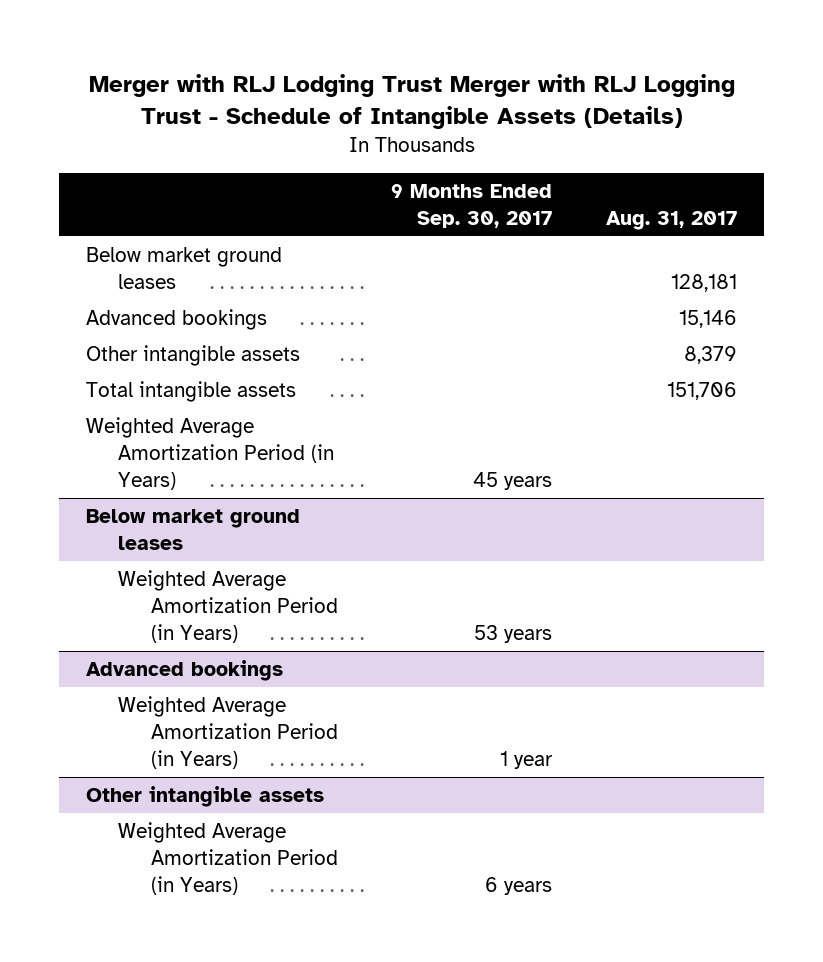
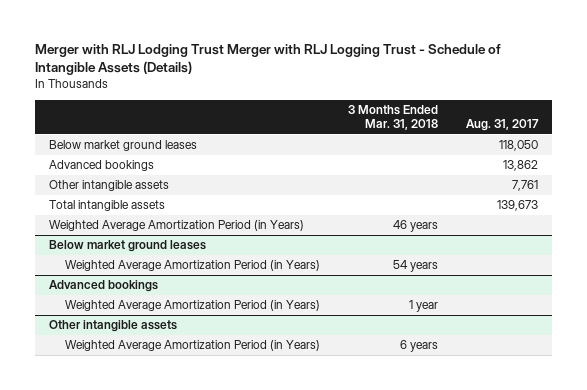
- | 9 Months Ended Sep. 30, 2017 | Aug. 31, 2017
+ | 3 Months Ended Mar. 31, 2018 | Aug. 31, 2017
- Below market ground leases | | 128,181
- Advanced bookings | | 15,146
- Other intangible assets | | 8,379
- Total intangible assets | | 151,706
+ Below market ground leases | | 118,050
+ Advanced bookings | | 13,862
+ Other intangible assets | | 7,761
+ Total intangible assets | | 139,673

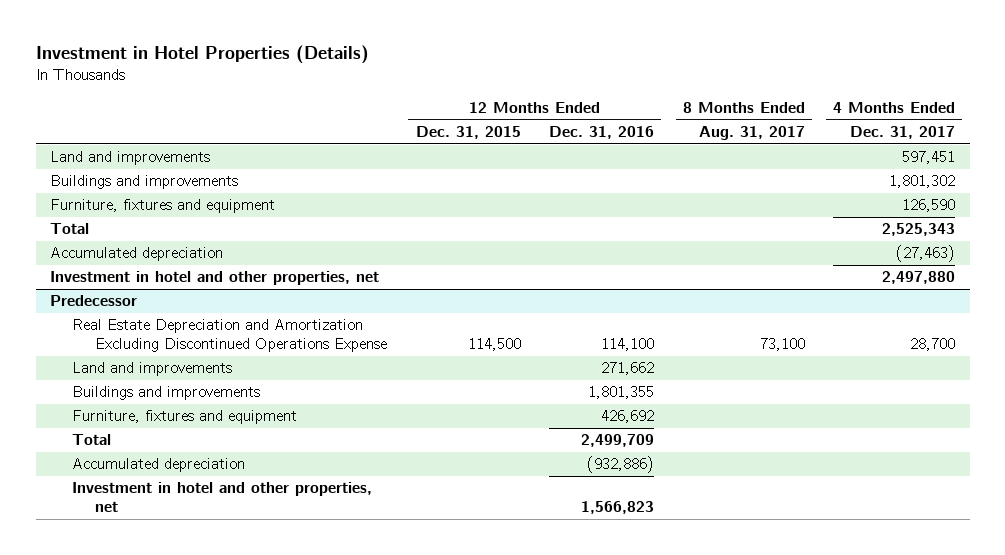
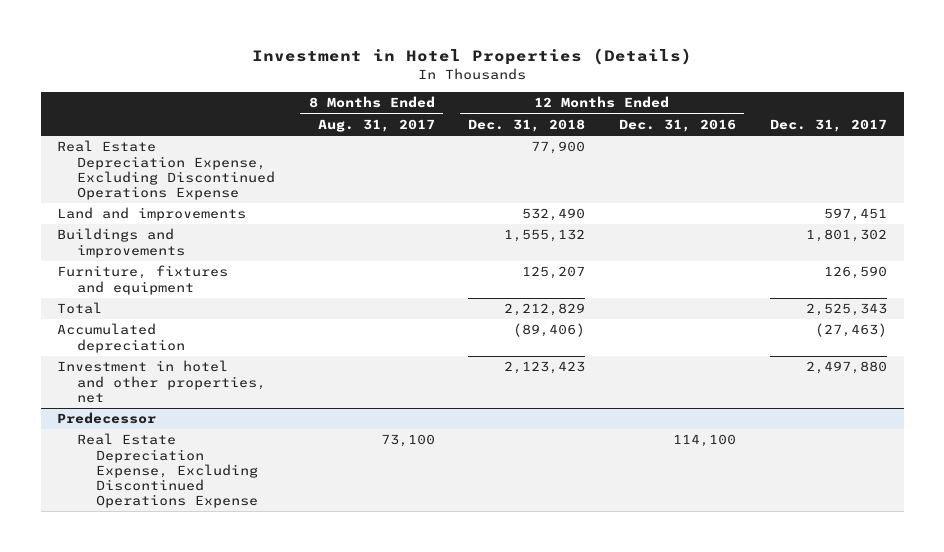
- | 12 Months Ended Dec. 31, 2015 | 12 Months Ended Dec. 31, 2016 | 8 Months Ended Aug. 31, 2017 | 4 Months Ended Dec. 31, 2017
+ | 8 Months Ended Aug. 31, 2017 | 12 Months Ended Dec. 31, 2018 | 12 Months Ended Dec. 31, 2016 | Dec. 31, 2017
+ Real Estate Depreciation Expense, Excluding Discontinued Operations Expense | | 77,900 | |
@ Predecessor
- Real Estate Depreciation and Amortization Excluding Discontinued Operations Expense | 114,500 | 114,100 | 73,100 | 28,700
- Land and improvements | | 271,662 | |
- Buildings and improvements | | 1,801,355 | |
- Furniture, fixtures and equipment | | 426,692 | |
- Total | | 2,499,709 | |
- Accumulated depreciation | | (932,886) | |
- Investment in hotel and other properties, net | | 1,566,823 | |
+ Real Estate Depreciation Expense, Excluding Discontinued Operations Expense | 73,100 | | 114,100 |

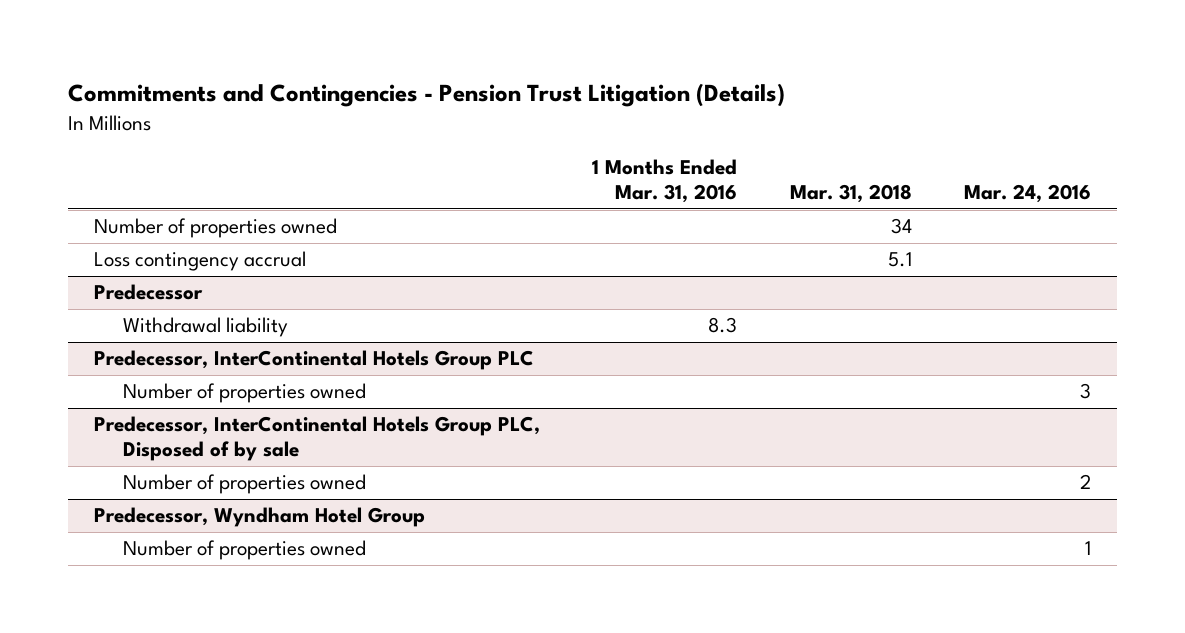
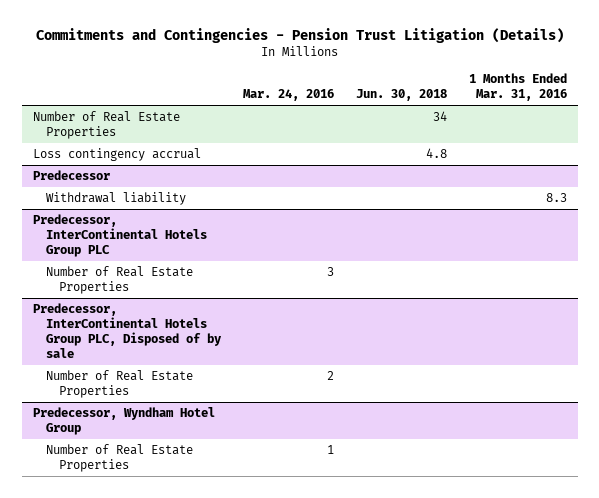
- | 1 Months Ended Mar. 31, 2016 | Mar. 31, 2018 | Mar. 24, 2016
+ | Mar. 24, 2016 | Jun. 30, 2018 | 1 Months Ended Mar. 31, 2016
- Number of properties owned | | 34 |
+ Number of Real Estate Properties | | 34 |
@ Predecessor, InterContinental Hotels Group PLC
- Number of properties owned | | | 3
+ Number of Real Estate Properties | 3 | |
@ Predecessor, InterContinental Hotels Group PLC, Disposed of by sale
- Number of properties owned | | | 2
+ Number of Real Estate Properties | 2 | |
@ Predecessor, Wyndham Hotel Group
- Number of properties owned | | | 1
+ Number of Real Estate Properties | 1 | |

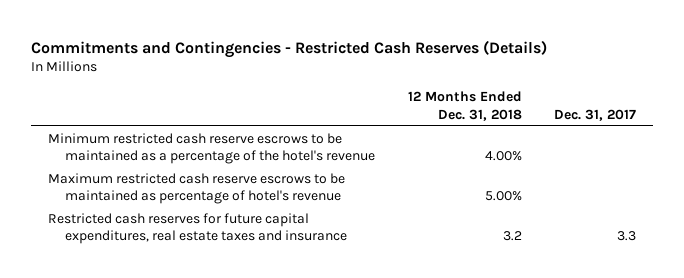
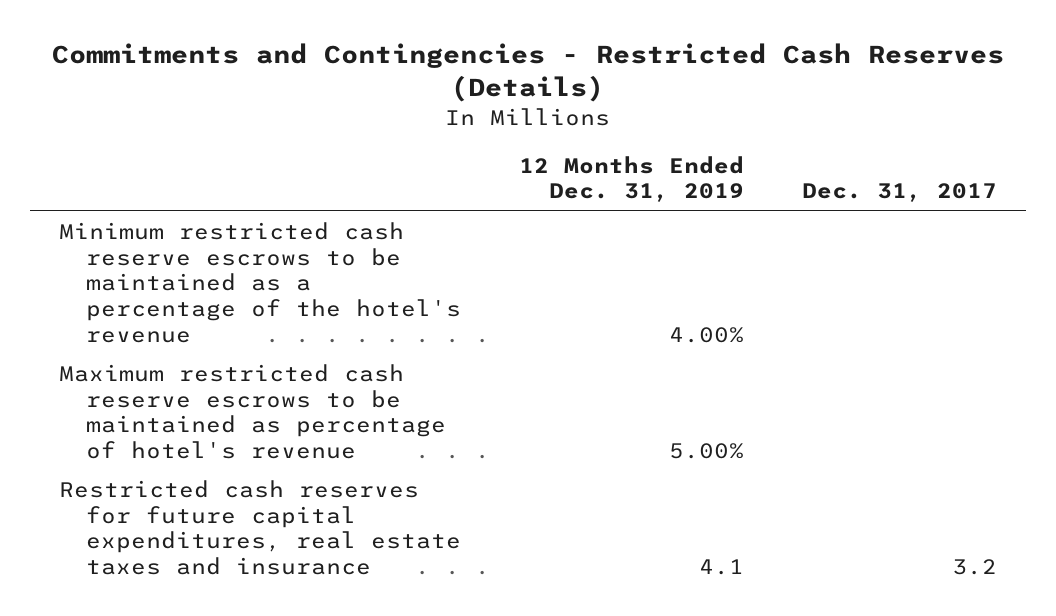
- | 12 Months Ended Dec. 31, 2018 | Dec. 31, 2017
+ | 12 Months Ended Dec. 31, 2019 | Dec. 31, 2017
- Restricted cash reserves for future capital expenditures, real estate taxes and insurance | 3.2 | 3.3
+ Restricted cash reserves for future capital expenditures, real estate taxes and insurance | 4.1 | 3.2

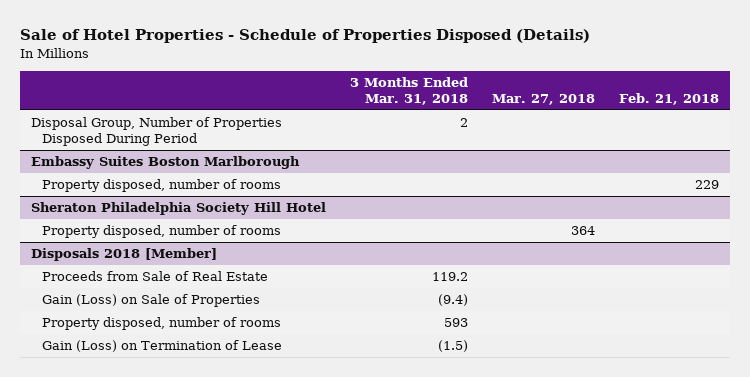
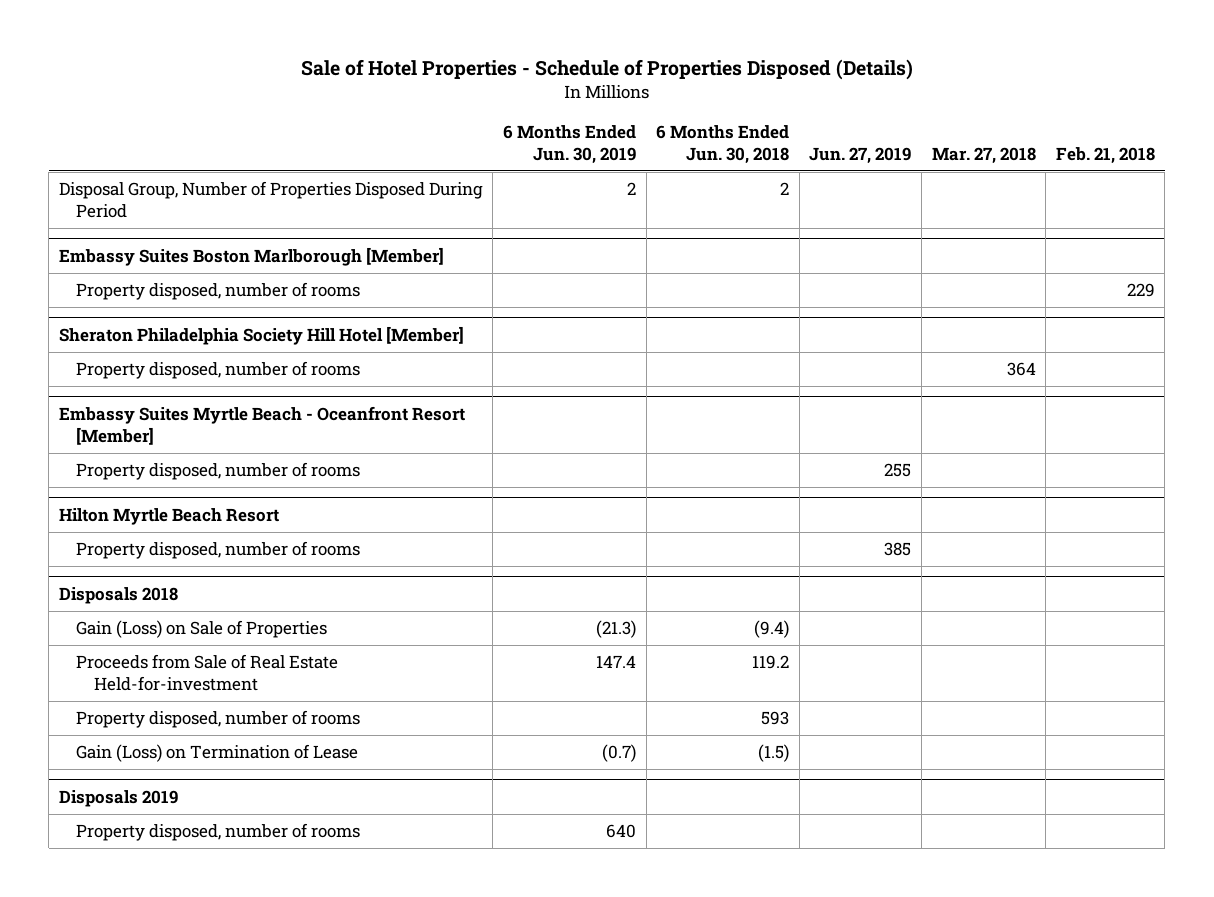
- | 3 Months Ended Mar. 31, 2018 | Mar. 27, 2018 | Feb. 21, 2018
+ | 6 Months Ended Jun. 30, 2019 | 6 Months Ended Jun. 30, 2018 | Jun. 27, 2019 | Mar. 27, 2018 | Feb. 21, 2018
- Embassy Suites Boston Marlborough
+ Embassy Suites Boston Marlborough [Member]
- Sheraton Philadelphia Society Hill Hotel
+ Sheraton Philadelphia Society Hill Hotel [Member]
- Disposals 2018 [Member]
- Proceeds from Sale of Real Estate | 119.2 | |
+ Embassy Suites Myrtle Beach - Oceanfront Resort [Member]
+ Property disposed, number of rooms | | | 255 | |
+ Hilton Myrtle Beach Resort
+ Property disposed, number of rooms | | | 385 | |
+ Disposals 2018
+ Proceeds from Sale of Real Estate Held-for-investment | 147.4 | 119.2 | | |
+ Disposals 2019
+ Property disposed, number of rooms | 640 | | | |

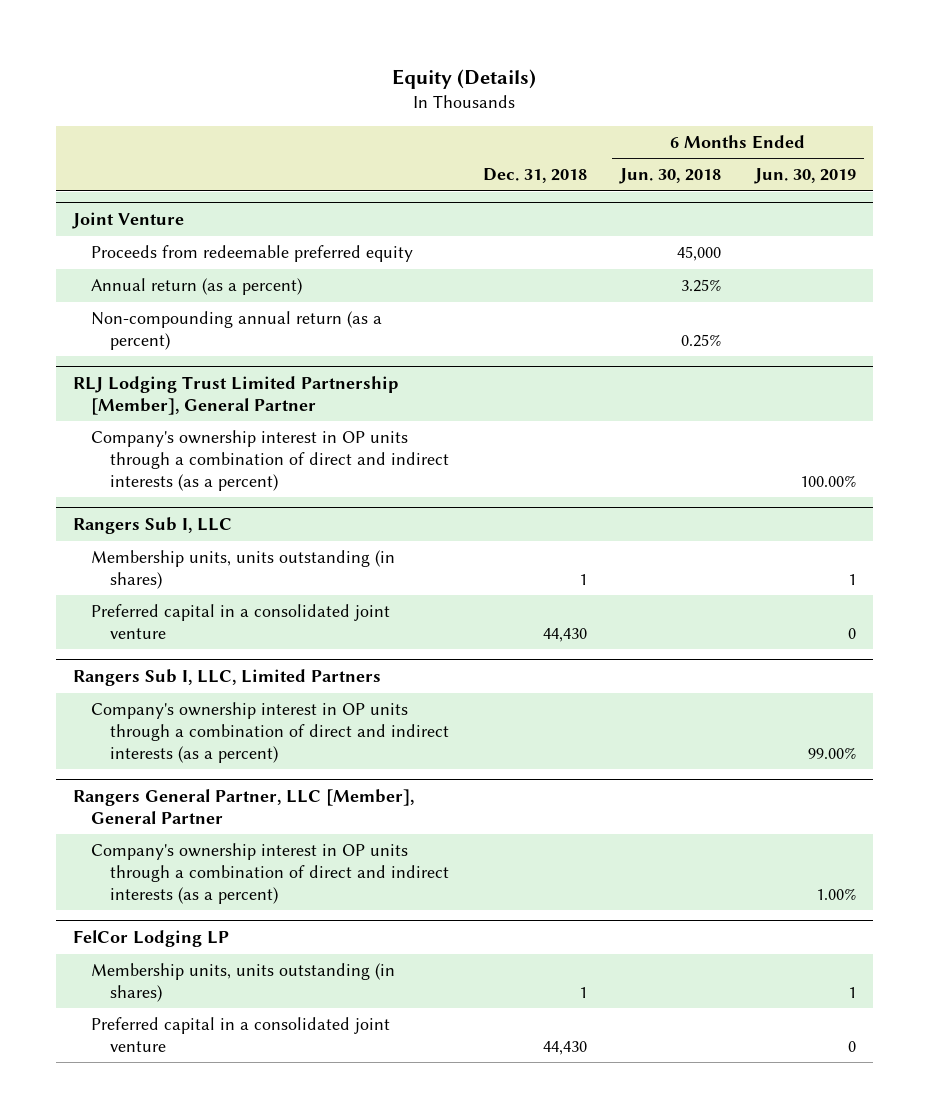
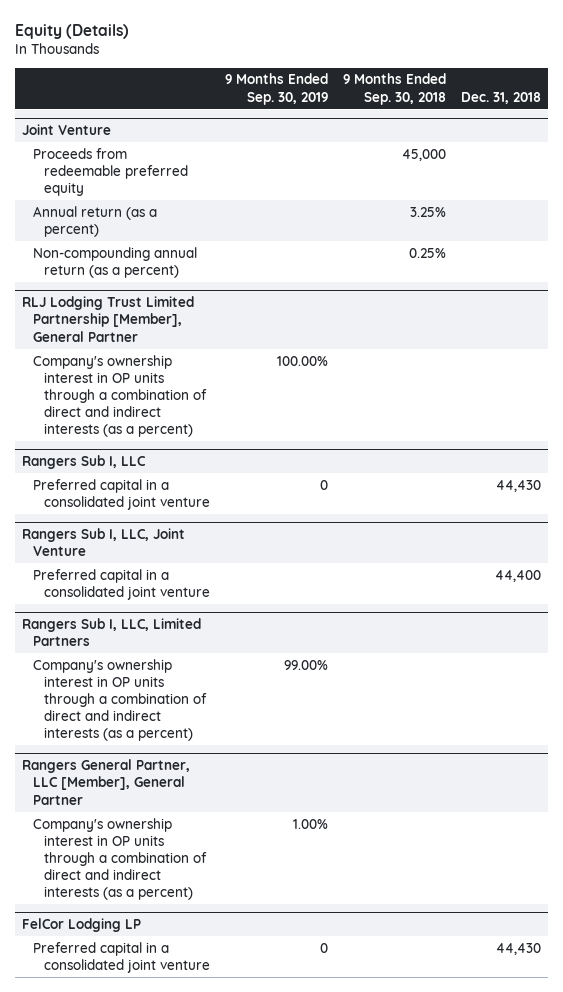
- | Dec. 31, 2018 | 6 Months Ended Jun. 30, 2018 | 6 Months Ended Jun. 30, 2019
+ | 9 Months Ended Sep. 30, 2019 | 9 Months Ended Sep. 30, 2018 | Dec. 31, 2018
@ Rangers Sub I, LLC
- Membership units, units outstanding (in shares) | 1 | | 1
+ Rangers Sub I, LLC, Joint Venture
+ Preferred capital in a consolidated joint venture | | | 44,400
@ FelCor Lodging LP
- Membership units, units outstanding (in shares) | 1 | | 1

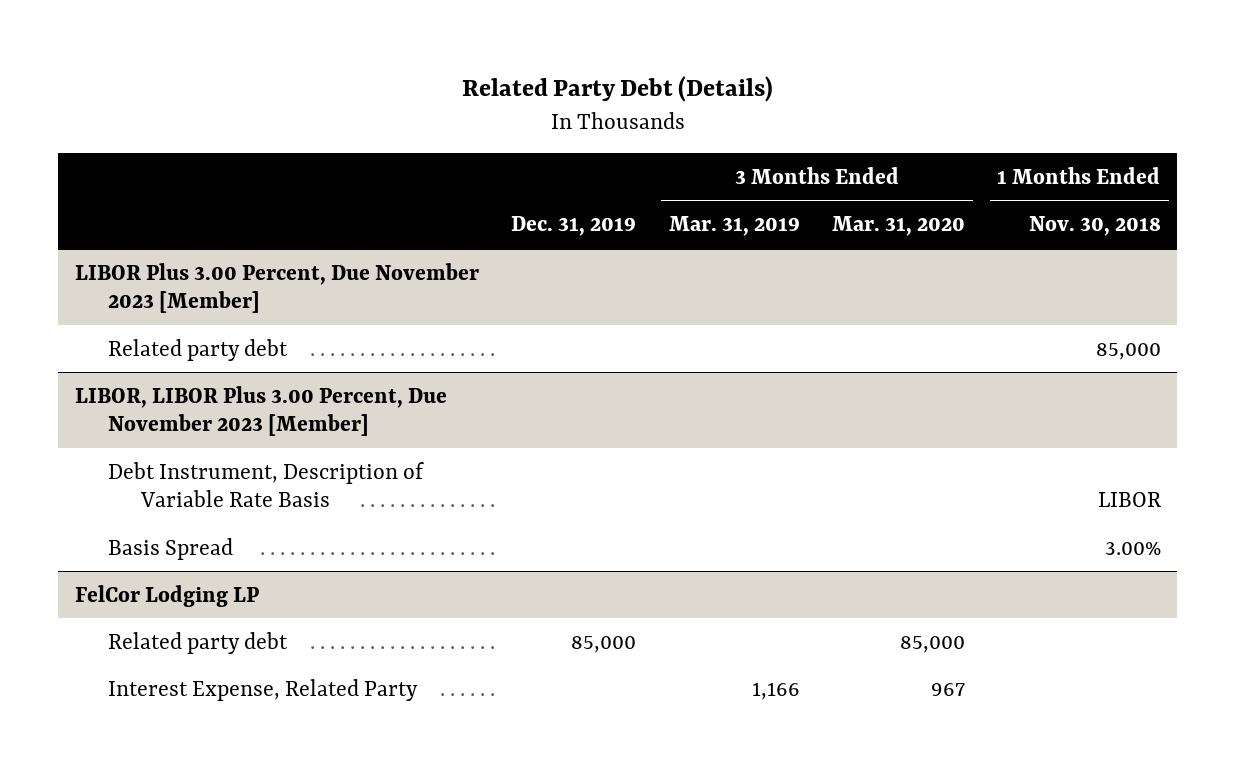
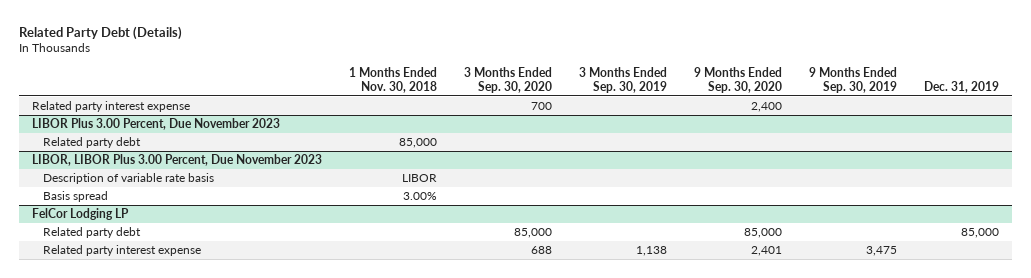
- | Dec. 31, 2019 | 3 Months Ended Mar. 31, 2019 | 3 Months Ended Mar. 31, 2020 | 1 Months Ended Nov. 30, 2018
+ | 1 Months Ended Nov. 30, 2018 | 3 Months Ended Sep. 30, 2020 | 3 Months Ended Sep. 30, 2019 | 9 Months Ended Sep. 30, 2020 | 9 Months Ended Sep. 30, 2019 | Dec. 31, 2019
- LIBOR Plus 3.00 Percent, Due November 2023 [Member]
+ Related party interest expense | | 700 | | 2,400 | |
+ LIBOR Plus 3.00 Percent, Due November 2023
- LIBOR, LIBOR Plus 3.00 Percent, Due November 2023 [Member]
- Debt Instrument, Description of Variable Rate Basis | | | | LIBOR
- Basis Spread | | | | 3.00%
+ LIBOR, LIBOR Plus 3.00 Percent, Due November 2023
+ Description of variable rate basis | LIBOR | | | | |
+ Basis spread | 3.00% | | | | |
@ FelCor Lodging LP
- Interest Expense, Related Party | | 1,166 | 967 |
+ Related party interest expense | | 688 | 1,138 | 2,401 | 3,475 |

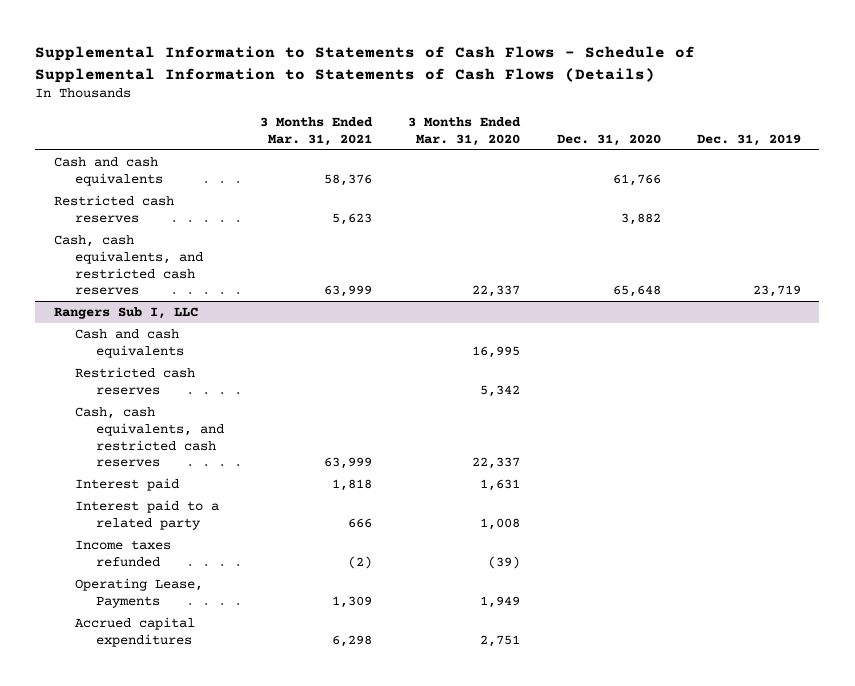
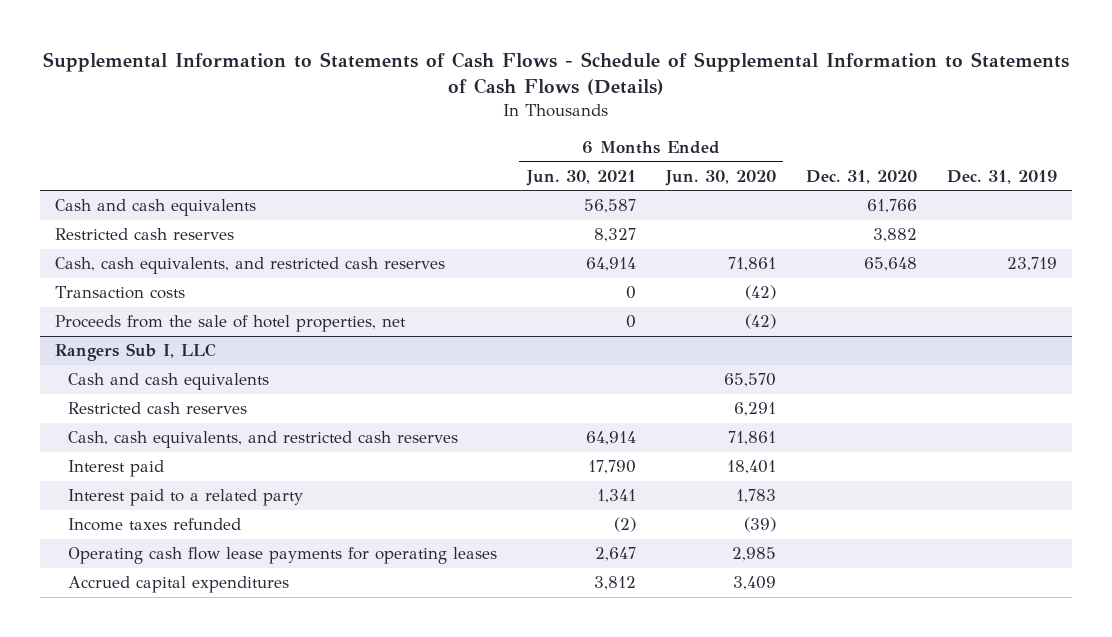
- | 3 Months Ended Mar. 31, 2021 | 3 Months Ended Mar. 31, 2020 | Dec. 31, 2020 | Dec. 31, 2019
+ | 6 Months Ended Jun. 30, 2021 | 6 Months Ended Jun. 30, 2020 | Dec. 31, 2020 | Dec. 31, 2019
+ Transaction costs | 0 | (42) | |
+ Proceeds from the sale of hotel properties, net | 0 | (42) | |
@ Rangers Sub I, LLC
- Operating Lease, Payments | 1,309 | 1,949 | |
+ Operating cash flow lease payments for operating leases | 2,647 | 2,985 | |

